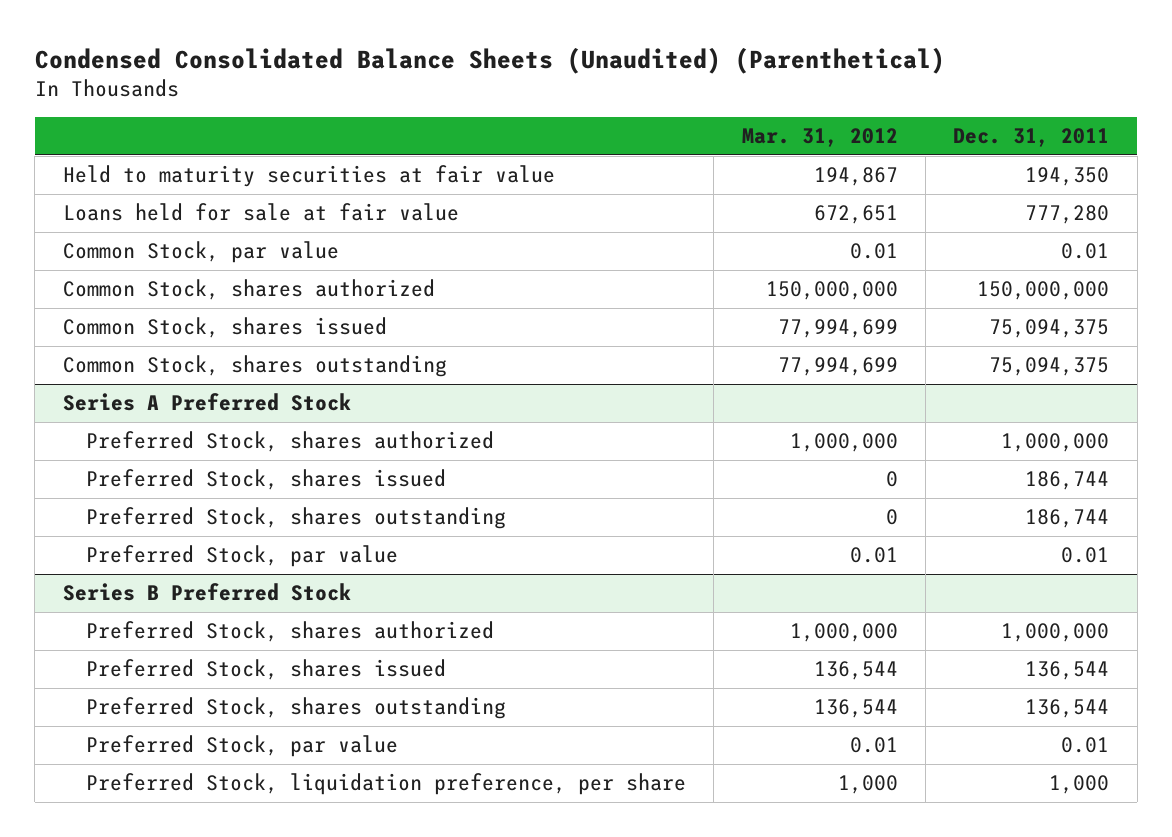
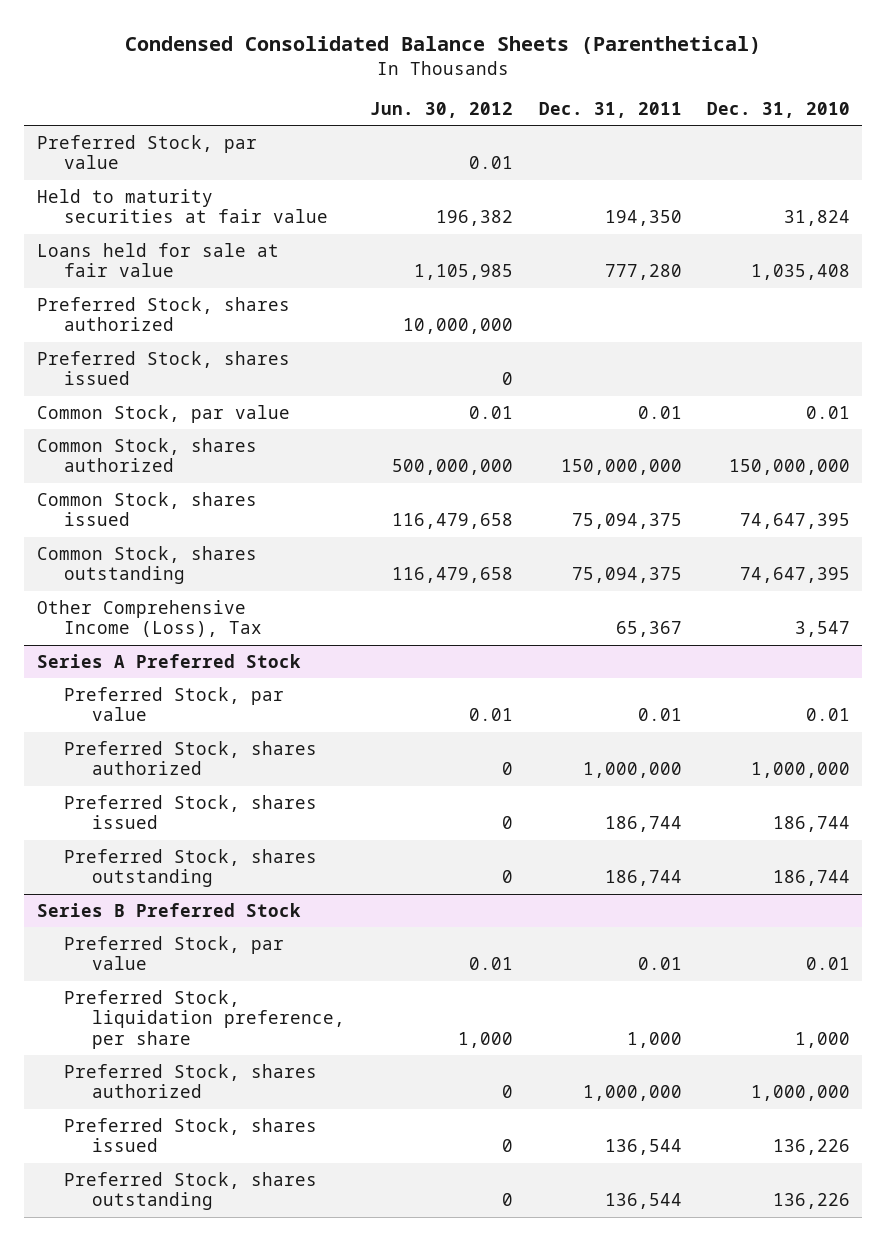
- Condensed Consolidated Balance Sheets (Unaudited) (Parenthetical)
+ Condensed Consolidated Balance Sheets (Parenthetical)
- | Mar. 31, 2012 | Dec. 31, 2011
+ | Jun. 30, 2012 | Dec. 31, 2011 | Dec. 31, 2010
+ Preferred Stock, par value | 0.01 | |
+ Preferred Stock, shares authorized | 10,000,000 | |
+ Preferred Stock, shares issued | 0 | |
+ Other Comprehensive Income (Loss), Tax | | 65,367 | 3,547
@ Series A Preferred Stock
moved up: Preferred Stock, par value | 0.01 | 0.01 | 0.01
@ Series B Preferred Stock
moved up: Preferred Stock, par value | 0.01 | 0.01 | 0.01
moved up: Preferred Stock, liquidation preference, per share | 1,000 | 1,000 | 1,000

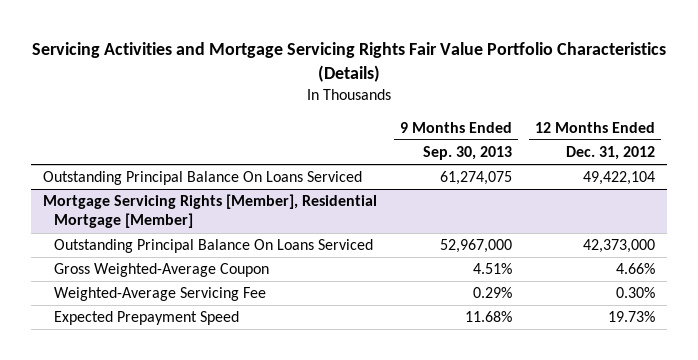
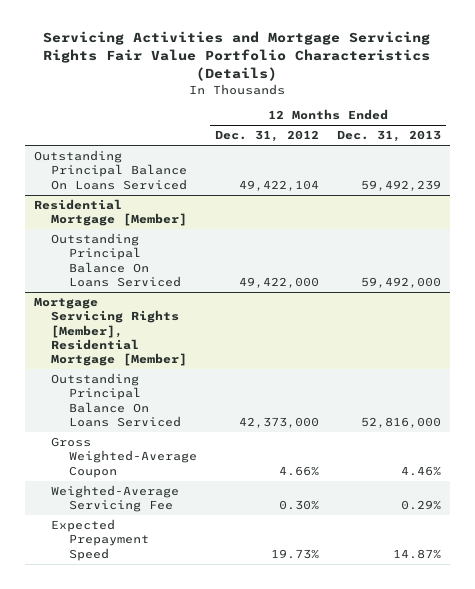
- | 9 Months Ended Sep. 30, 2013 | 12 Months Ended Dec. 31, 2012
+ | 12 Months Ended Dec. 31, 2012 | 12 Months Ended Dec. 31, 2013
+ Residential Mortgage [Member]
+ Outstanding Principal Balance On Loans Serviced | 49,422,000 | 59,492,000

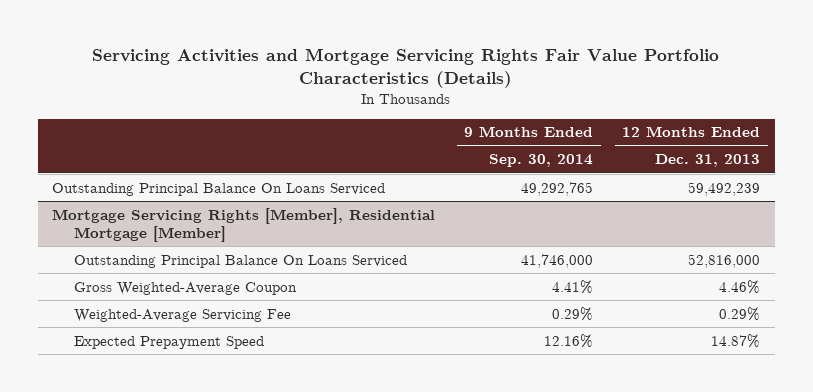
- | 12 Months Ended Dec. 31, 2012 | 12 Months Ended Dec. 31, 2013
+ | 9 Months Ended Sep. 30, 2014 | 12 Months Ended Dec. 31, 2013
- Residential Mortgage [Member]
- Outstanding Principal Balance On Loans Serviced | 49,422,000 | 59,492,000

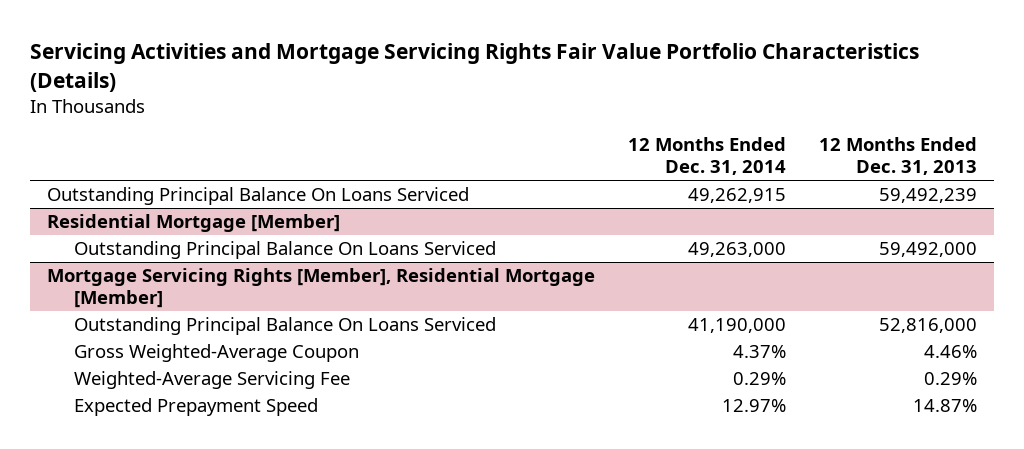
- | 9 Months Ended Sep. 30, 2014 | 12 Months Ended Dec. 31, 2013
+ | 12 Months Ended Dec. 31, 2014 | 12 Months Ended Dec. 31, 2013
+ Residential Mortgage [Member]
+ Outstanding Principal Balance On Loans Serviced | 49,263,000 | 59,492,000

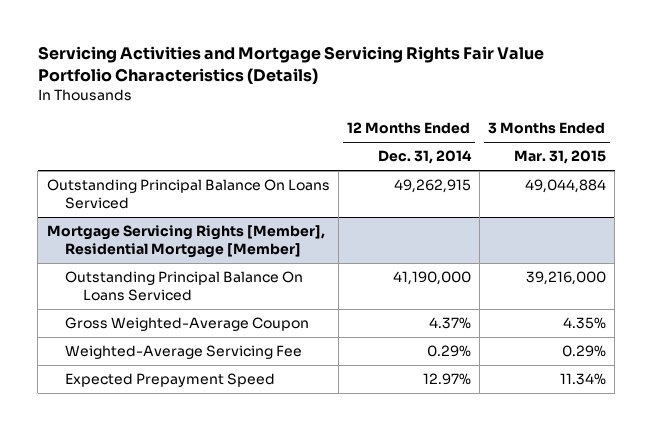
- | 12 Months Ended Dec. 31, 2014 | 12 Months Ended Dec. 31, 2013
+ | 12 Months Ended Dec. 31, 2014 | 3 Months Ended Mar. 31, 2015
- Residential Mortgage [Member]
- Outstanding Principal Balance On Loans Serviced | 49,263,000 | 59,492,000

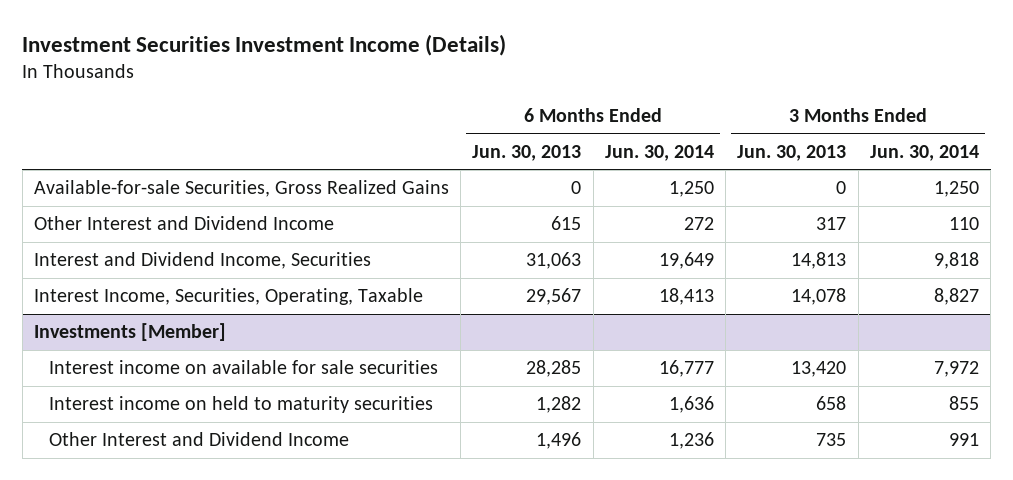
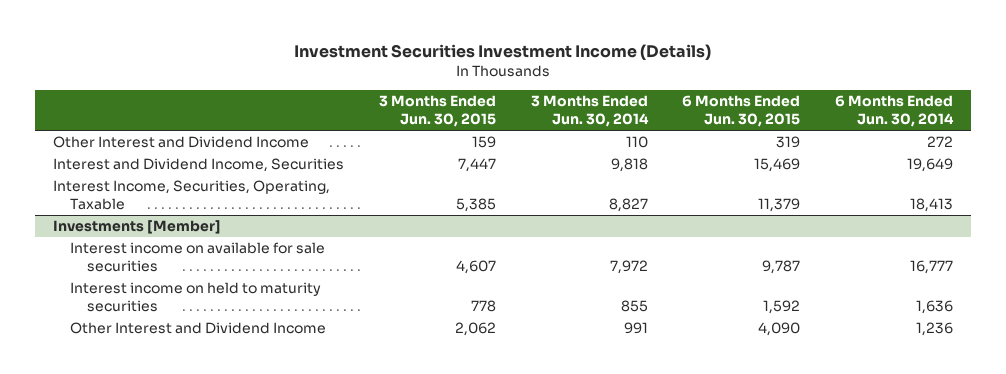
- | 6 Months Ended Jun. 30, 2013 | 6 Months Ended Jun. 30, 2014 | 3 Months Ended Jun. 30, 2013 | 3 Months Ended Jun. 30, 2014
+ | 3 Months Ended Jun. 30, 2015 | 3 Months Ended Jun. 30, 2014 | 6 Months Ended Jun. 30, 2015 | 6 Months Ended Jun. 30, 2014
- Available-for-sale Securities, Gross Realized Gains | 0 | 1,250 | 0 | 1,250

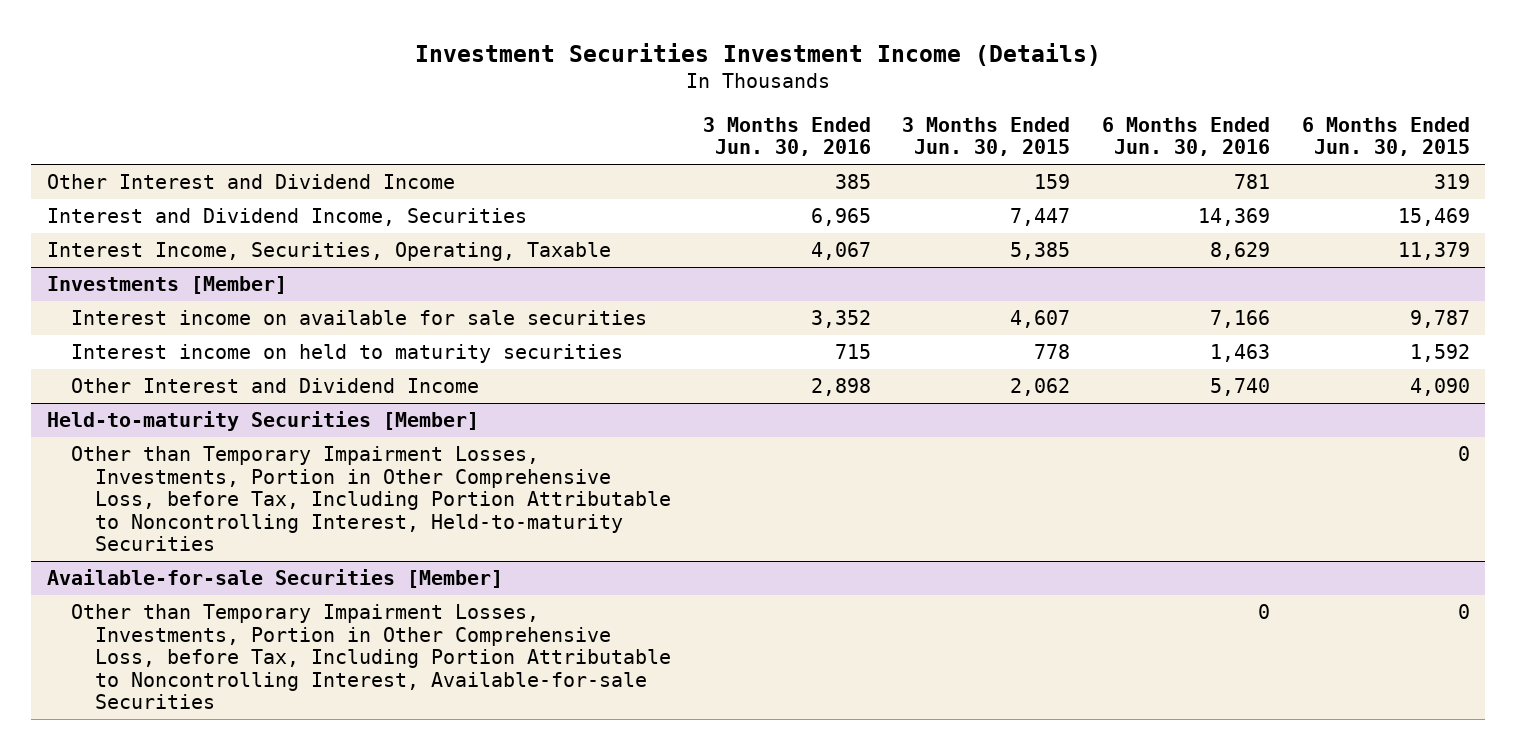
- | 3 Months Ended Jun. 30, 2015 | 3 Months Ended Jun. 30, 2014 | 6 Months Ended Jun. 30, 2015 | 6 Months Ended Jun. 30, 2014
+ | 3 Months Ended Jun. 30, 2016 | 3 Months Ended Jun. 30, 2015 | 6 Months Ended Jun. 30, 2016 | 6 Months Ended Jun. 30, 2015
+ Held-to-maturity Securities [Member]
+ Other than Temporary Impairment Losses, Investments, Portion in Other Comprehensive Loss, before Tax, Including Portion Attributable to Noncontrolling Interest, Held-to-maturity Securities | | | | 0
+ Available-for-sale Securities [Member]
+ Other than Temporary Impairment Losses, Investments, Portion in Other Comprehensive Loss, before Tax, Including Portion Attributable to Noncontrolling Interest, Available-for-sale Securities | | | 0 | 0

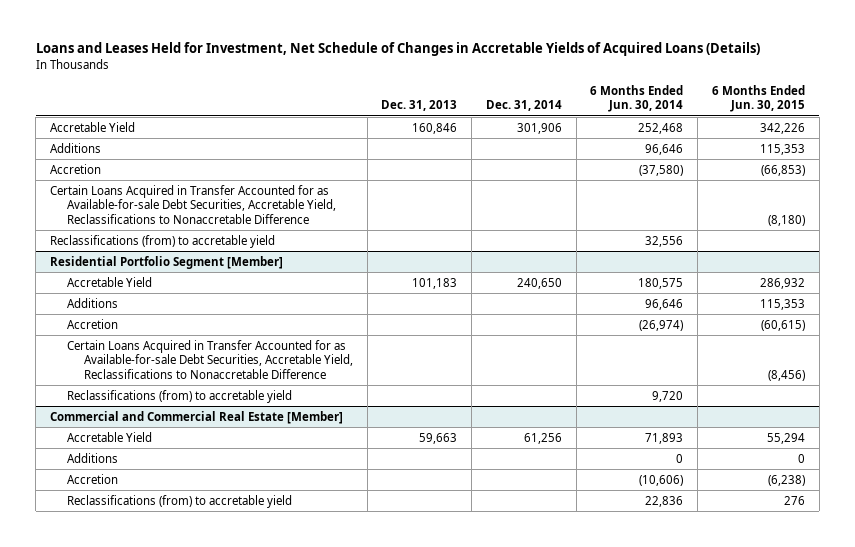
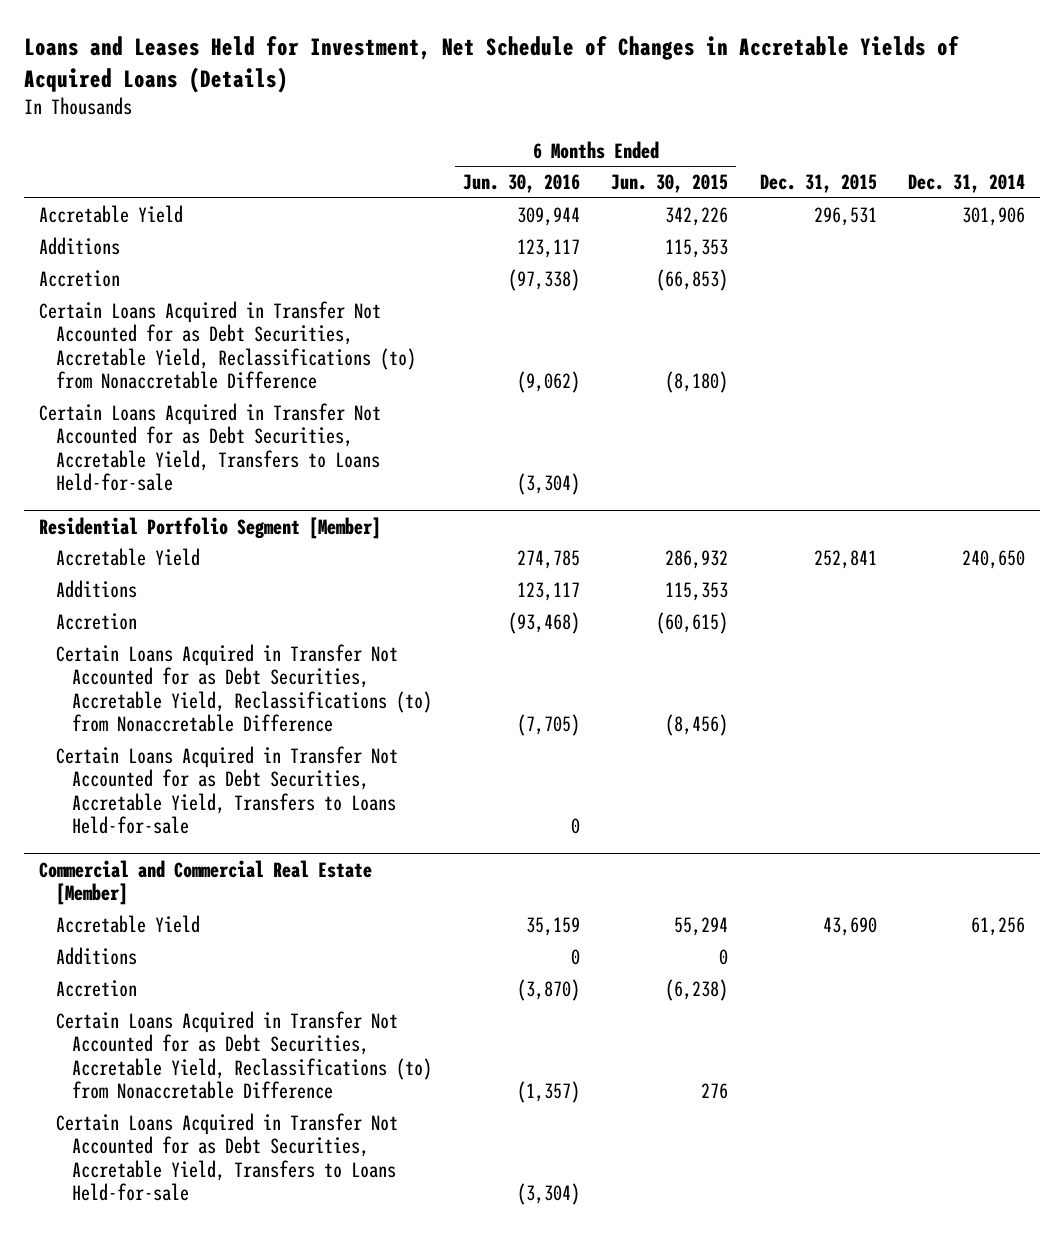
- | Dec. 31, 2013 | Dec. 31, 2014 | 6 Months Ended Jun. 30, 2014 | 6 Months Ended Jun. 30, 2015
+ | 6 Months Ended Jun. 30, 2016 | 6 Months Ended Jun. 30, 2015 | Dec. 31, 2015 | Dec. 31, 2014
- Certain Loans Acquired in Transfer Accounted for as Available-for-sale Debt Securities, Accretable Yield, Reclassifications to Nonaccretable Difference | | | | (8,180)
- Reclassifications (from) to accretable yield | | | 32,556 |
+ Certain Loans Acquired in Transfer Not Accounted for as Debt Securities, Accretable Yield, Reclassifications (to) from Nonaccretable Difference | (9,062) | (8,180) | |
+ Certain Loans Acquired in Transfer Not Accounted for as Debt Securities, Accretable Yield, Transfers to Loans Held-for-sale | (3,304) | | |
@ Residential Portfolio Segment [Member]
- Certain Loans Acquired in Transfer Accounted for as Available-for-sale Debt Securities, Accretable Yield, Reclassifications to Nonaccretable Difference | | | | (8,456)
- Reclassifications (from) to accretable yield | | | 9,720 |
+ Certain Loans Acquired in Transfer Not Accounted for as Debt Securities, Accretable Yield, Reclassifications (to) from Nonaccretable Difference | (7,705) | (8,456) | |
+ Certain Loans Acquired in Transfer Not Accounted for as Debt Securities, Accretable Yield, Transfers to Loans Held-for-sale | 0 | | |
@ Commercial and Commercial Real Estate [Member]
- Reclassifications (from) to accretable yield | | | 22,836 | 276
+ Certain Loans Acquired in Transfer Not Accounted for as Debt Securities, Accretable Yield, Reclassifications (to) from Nonaccretable Difference | (1,357) | 276 | |
+ Certain Loans Acquired in Transfer Not Accounted for as Debt Securities, Accretable Yield, Transfers to Loans Held-for-sale | (3,304) | | |

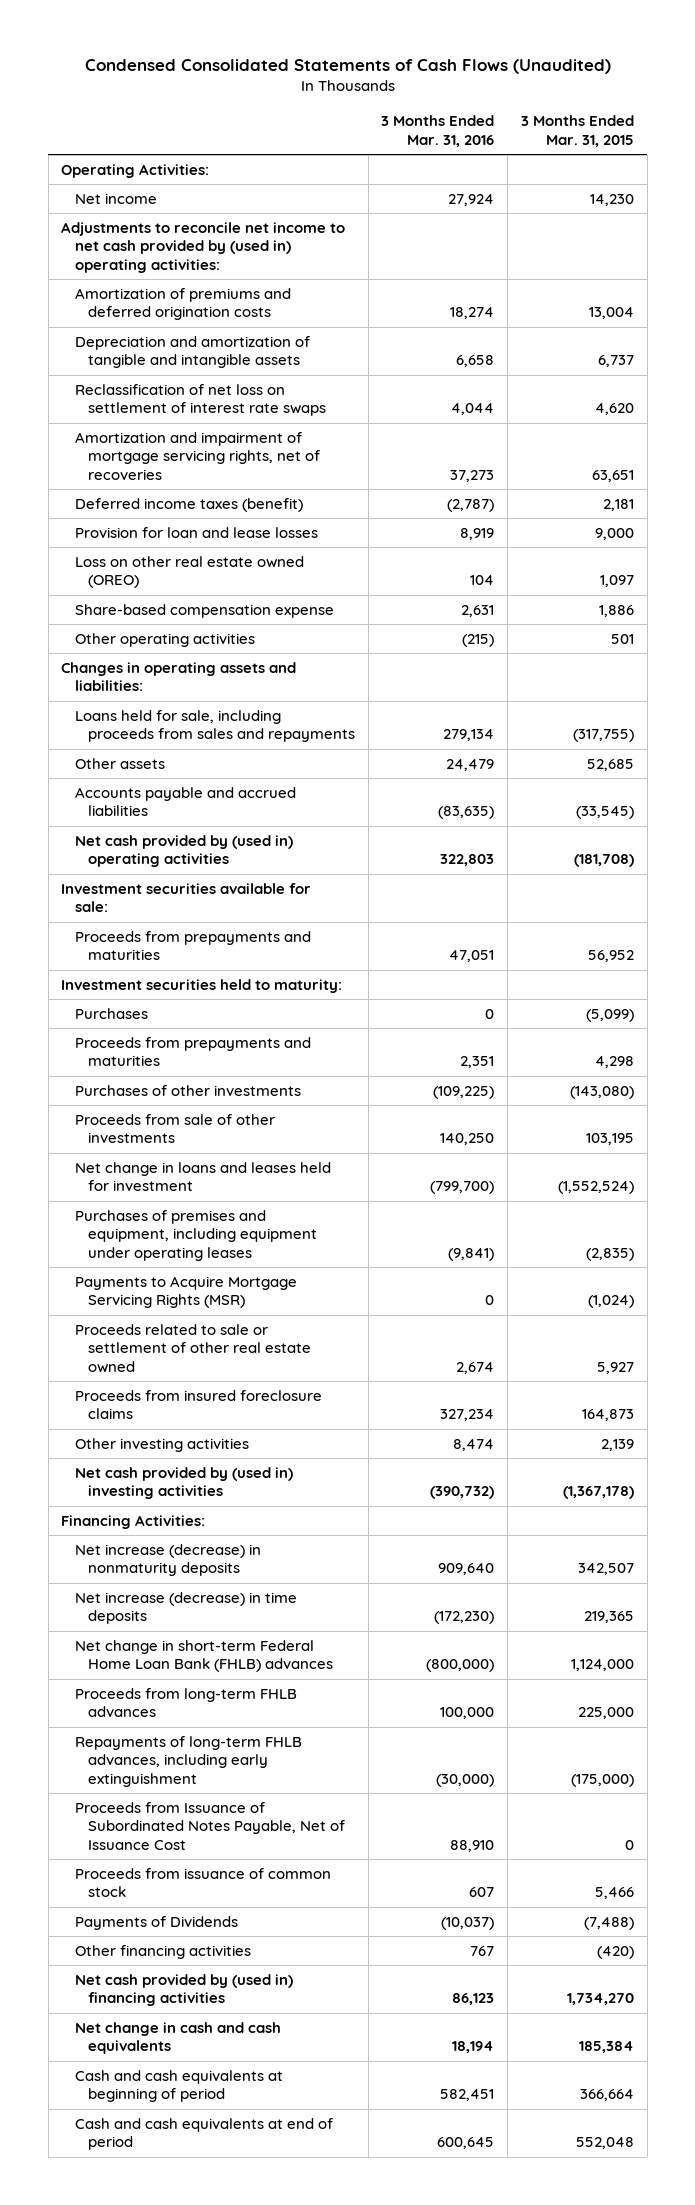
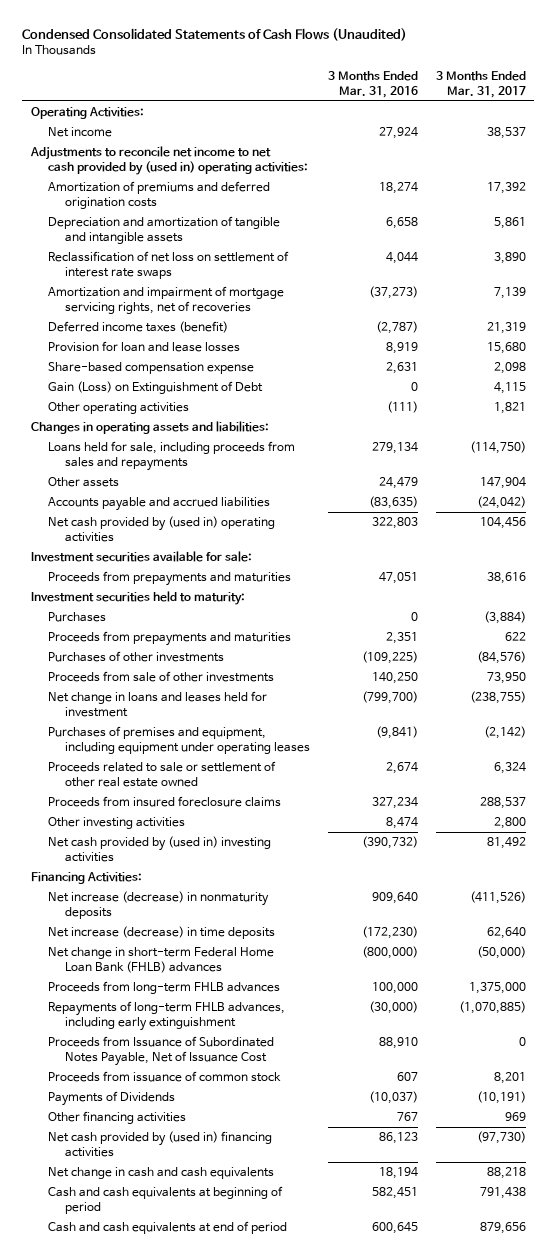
- | 3 Months Ended Mar. 31, 2016 | 3 Months Ended Mar. 31, 2015
+ | 3 Months Ended Mar. 31, 2016 | 3 Months Ended Mar. 31, 2017
- Amortization and impairment of mortgage servicing rights, net of recoveries | 37,273 | 63,651
+ Amortization and impairment of mortgage servicing rights, net of recoveries | (37,273) | 7,139
- Loss on other real estate owned (OREO) | 104 | 1,097
- Other operating activities | (215) | 501
+ Gain (Loss) on Extinguishment of Debt | 0 | 4,115
+ Other operating activities | (111) | 1,821
- Payments to Acquire Mortgage Servicing Rights (MSR) | 0 | (1,024)

